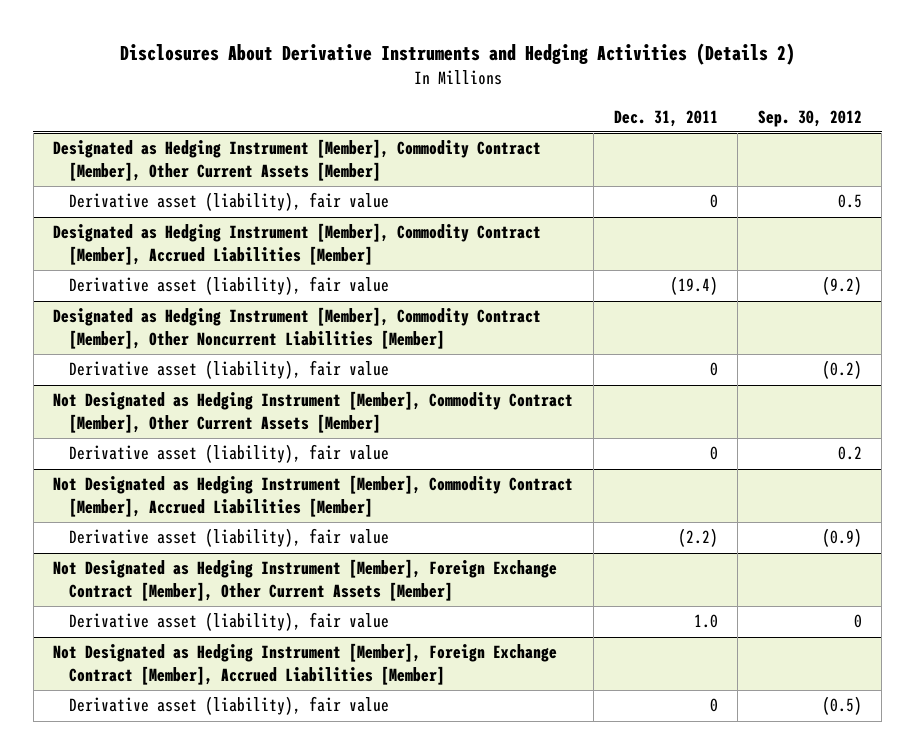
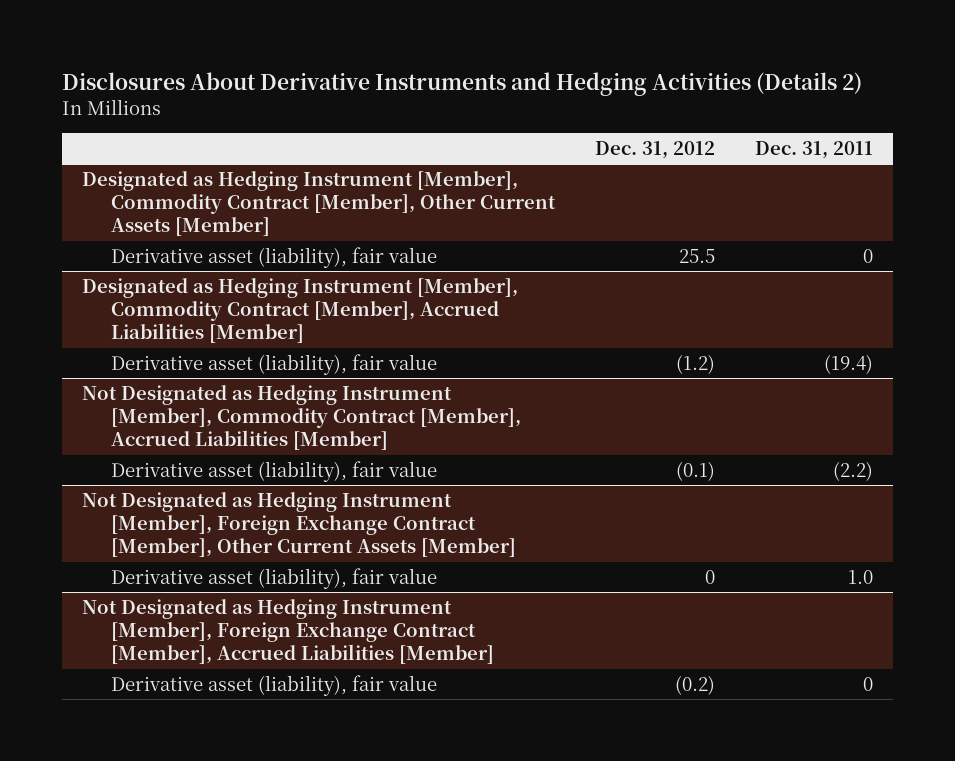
- | Dec. 31, 2011 | Sep. 30, 2012
+ | Dec. 31, 2012 | Dec. 31, 2011
- Designated as Hedging Instrument [Member], Commodity Contract [Member], Other Noncurrent Liabilities [Member]
- Derivative asset (liability), fair value | 0 | (0.2)
- Not Designated as Hedging Instrument [Member], Commodity Contract [Member], Other Current Assets [Member]
- Derivative asset (liability), fair value | 0 | 0.2

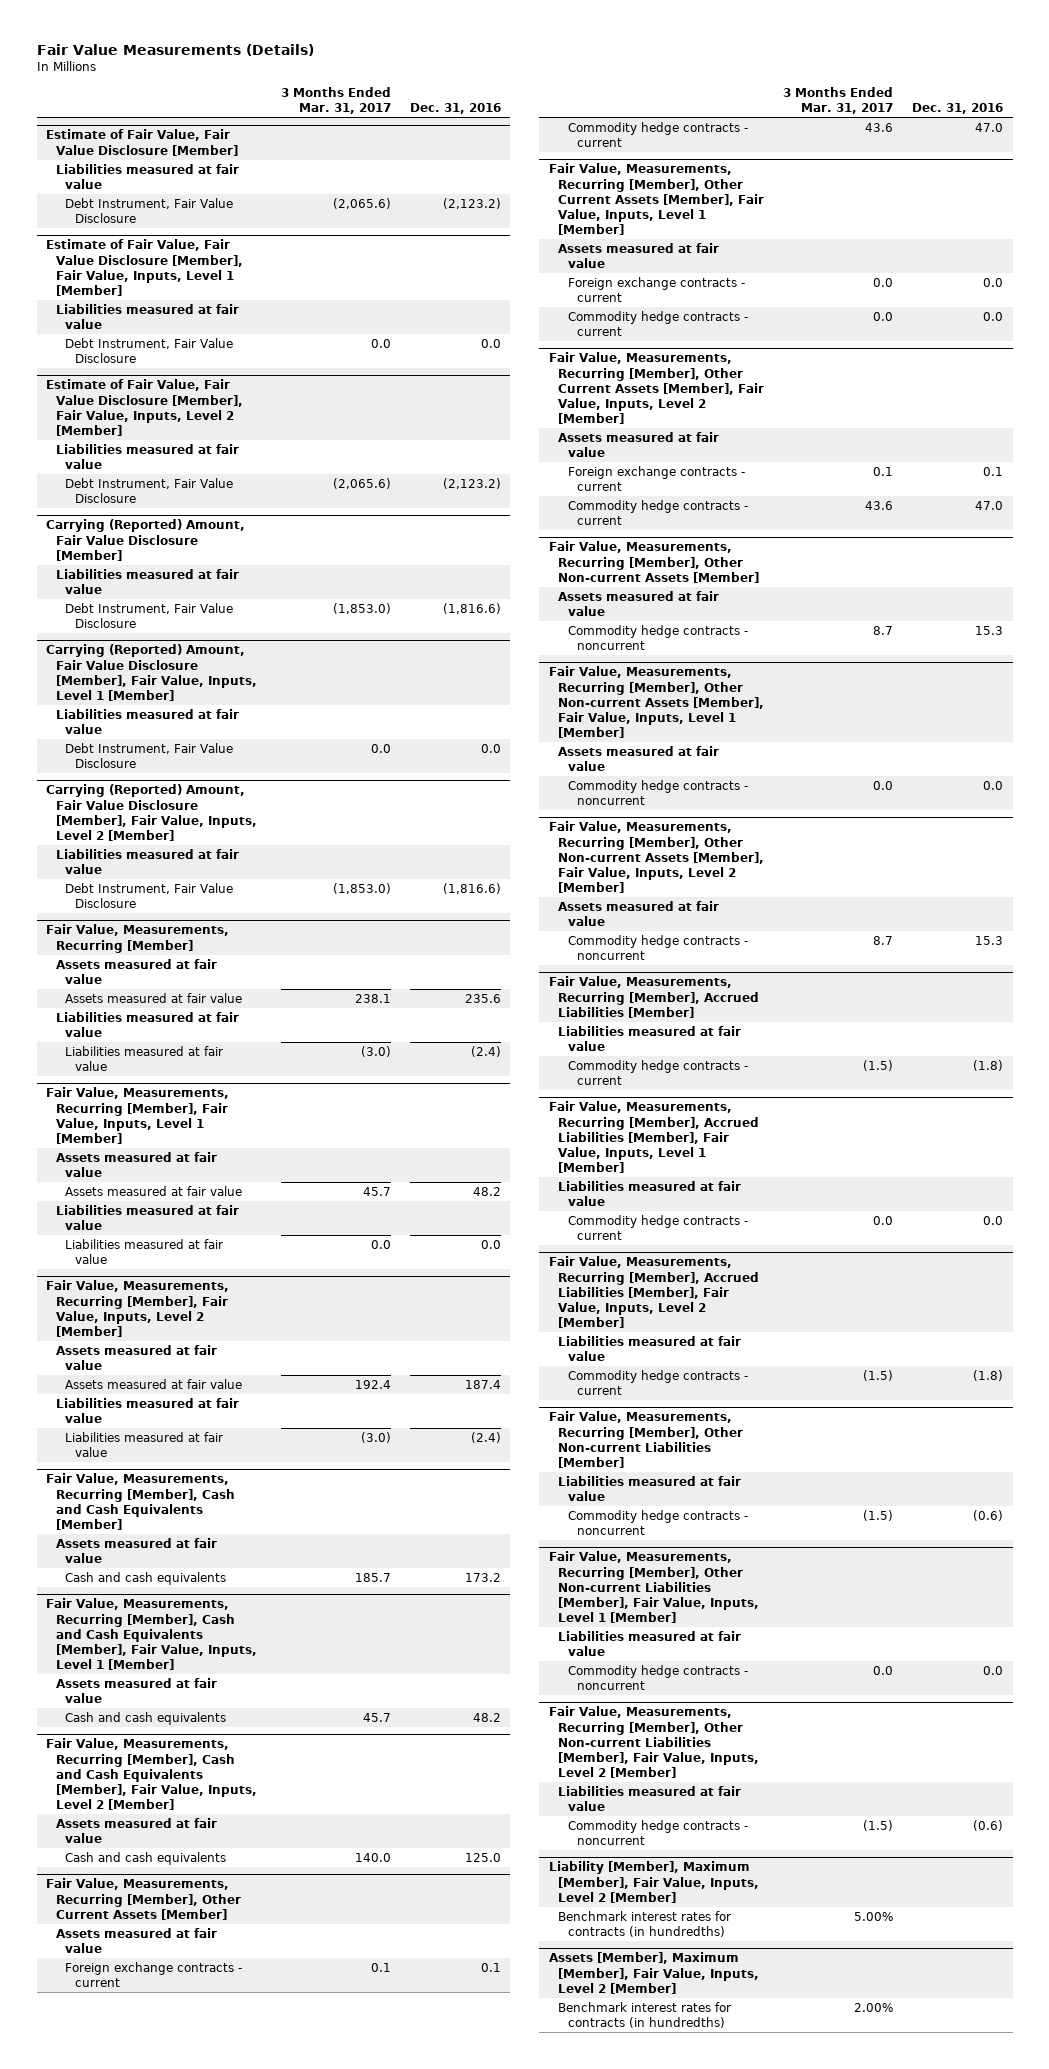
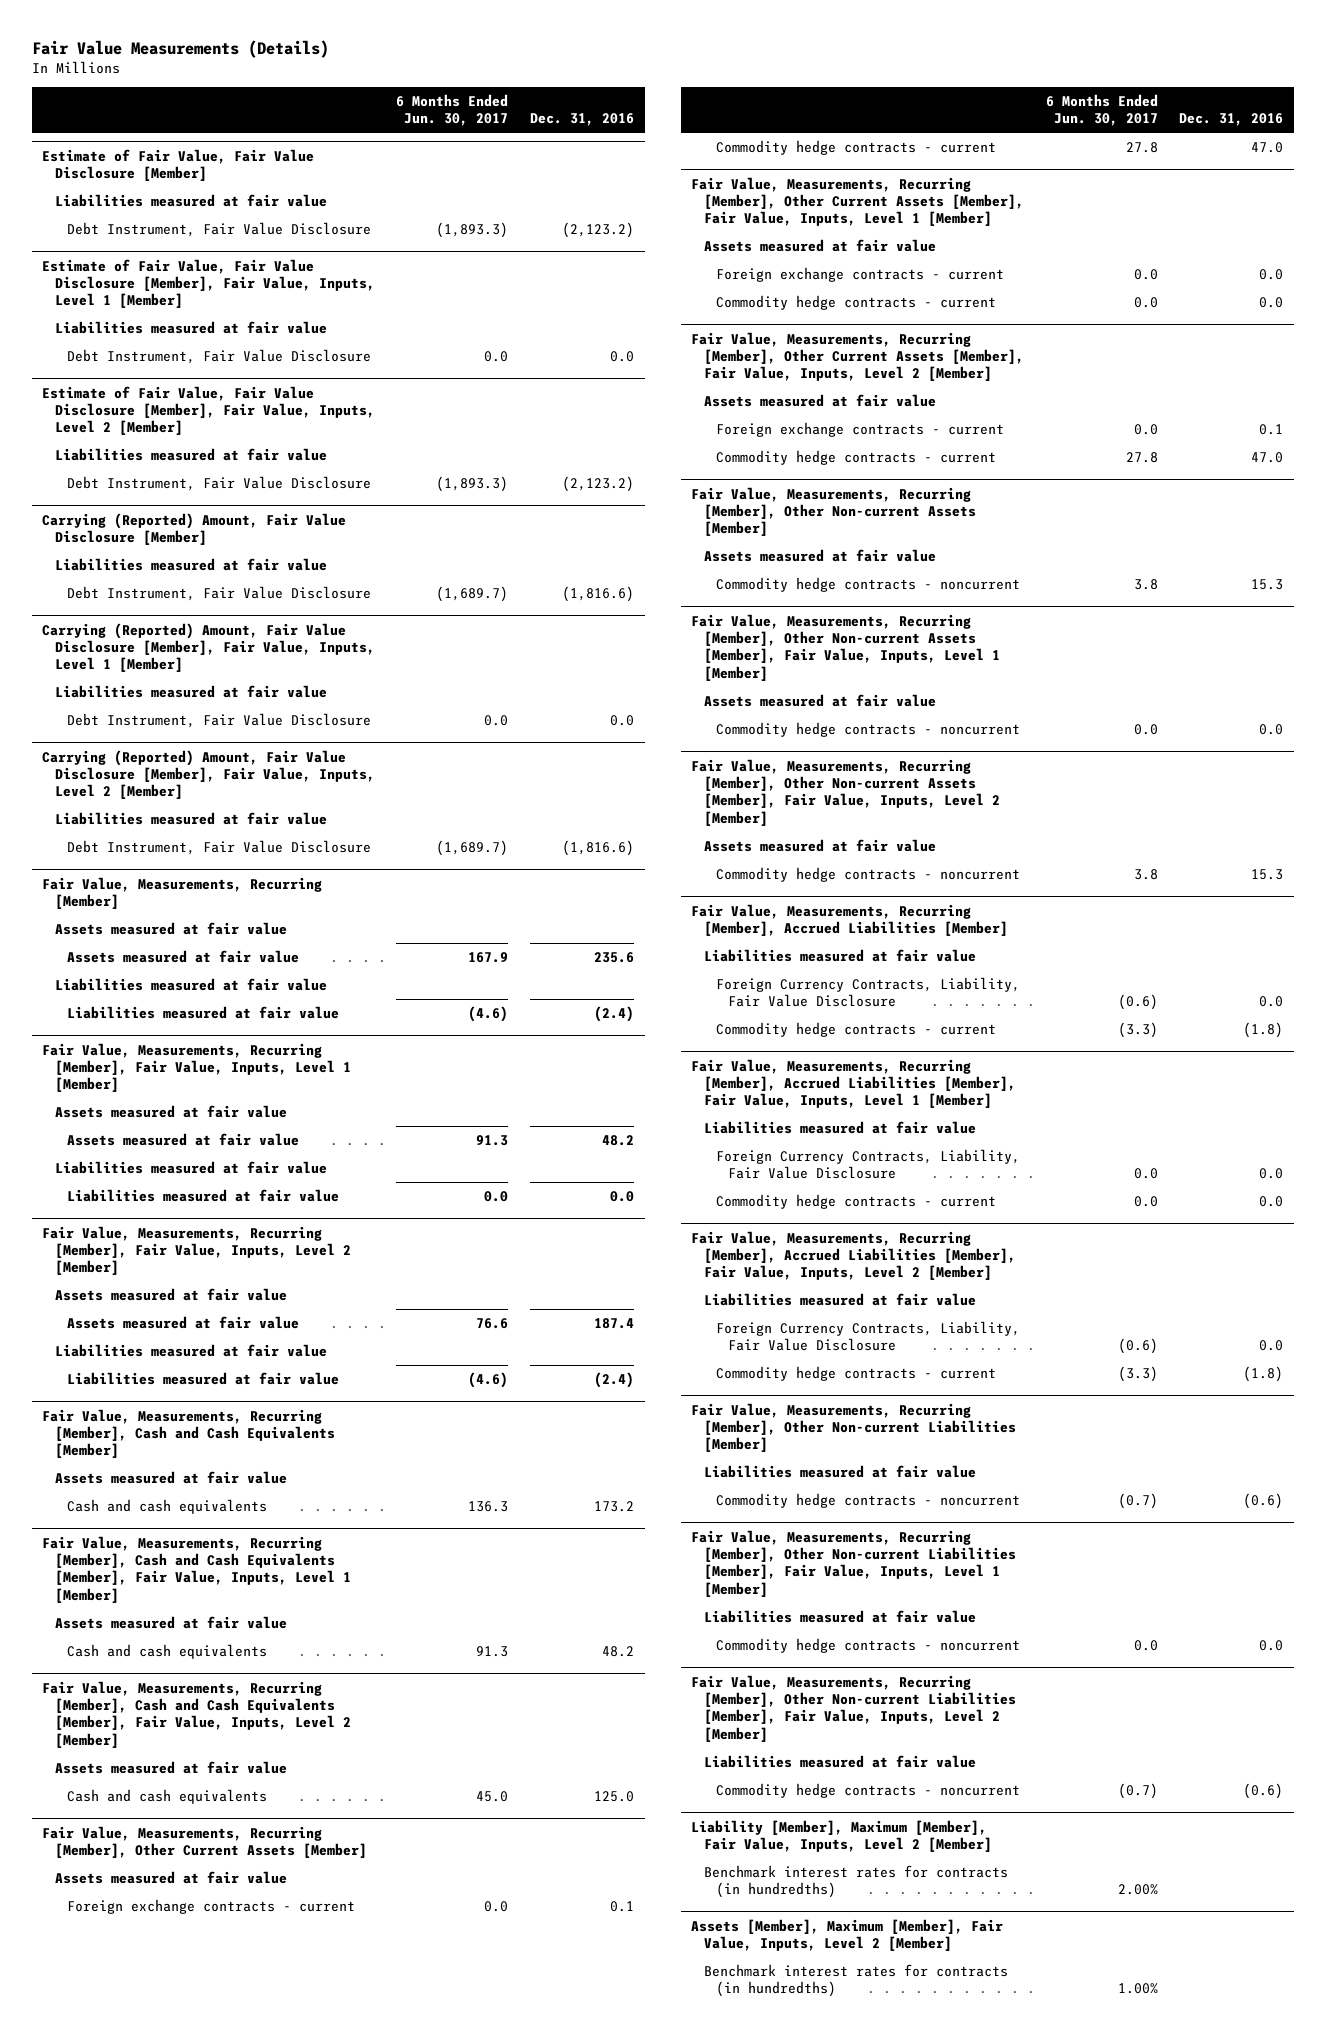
- | 3 Months Ended Mar. 31, 2017 | Dec. 31, 2016
+ | 6 Months Ended Jun. 30, 2017 | Dec. 31, 2016
@ Fair Value, Measurements, Recurring [Member], Accrued Liabilities [Member]
+ Foreign Currency Contracts, Liability, Fair Value Disclosure | (0.6) | 0.0
@ Fair Value, Measurements, Recurring [Member], Accrued Liabilities [Member], Fair Value, Inputs, Level 1 [Member]
+ Foreign Currency Contracts, Liability, Fair Value Disclosure | 0.0 | 0.0
@ Fair Value, Measurements, Recurring [Member], Accrued Liabilities [Member], Fair Value, Inputs, Level 2 [Member]
+ Foreign Currency Contracts, Liability, Fair Value Disclosure | (0.6) | 0.0

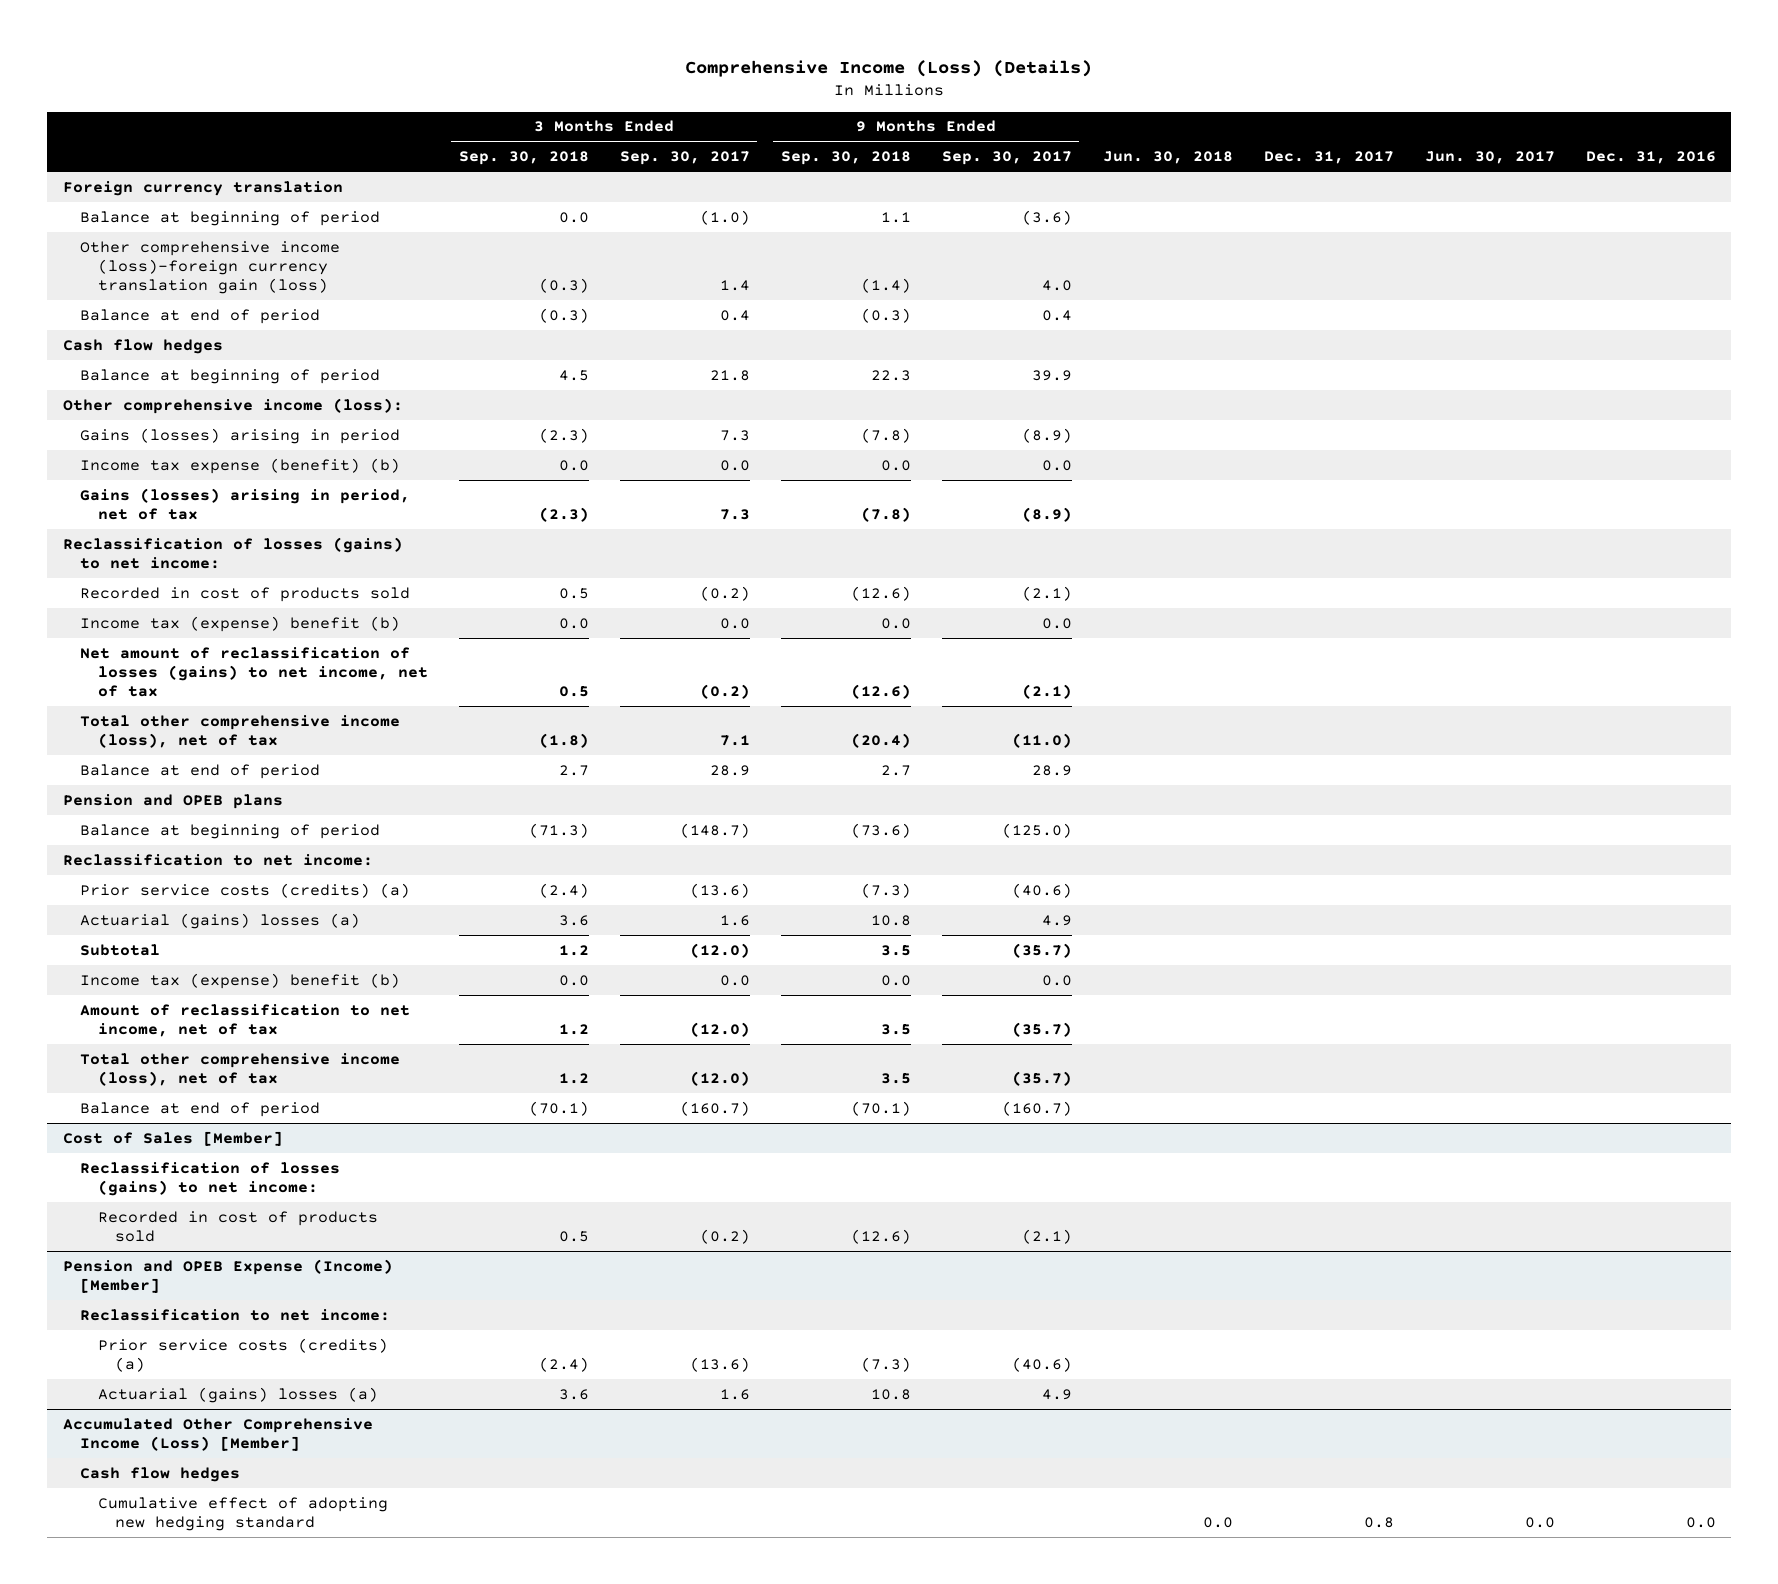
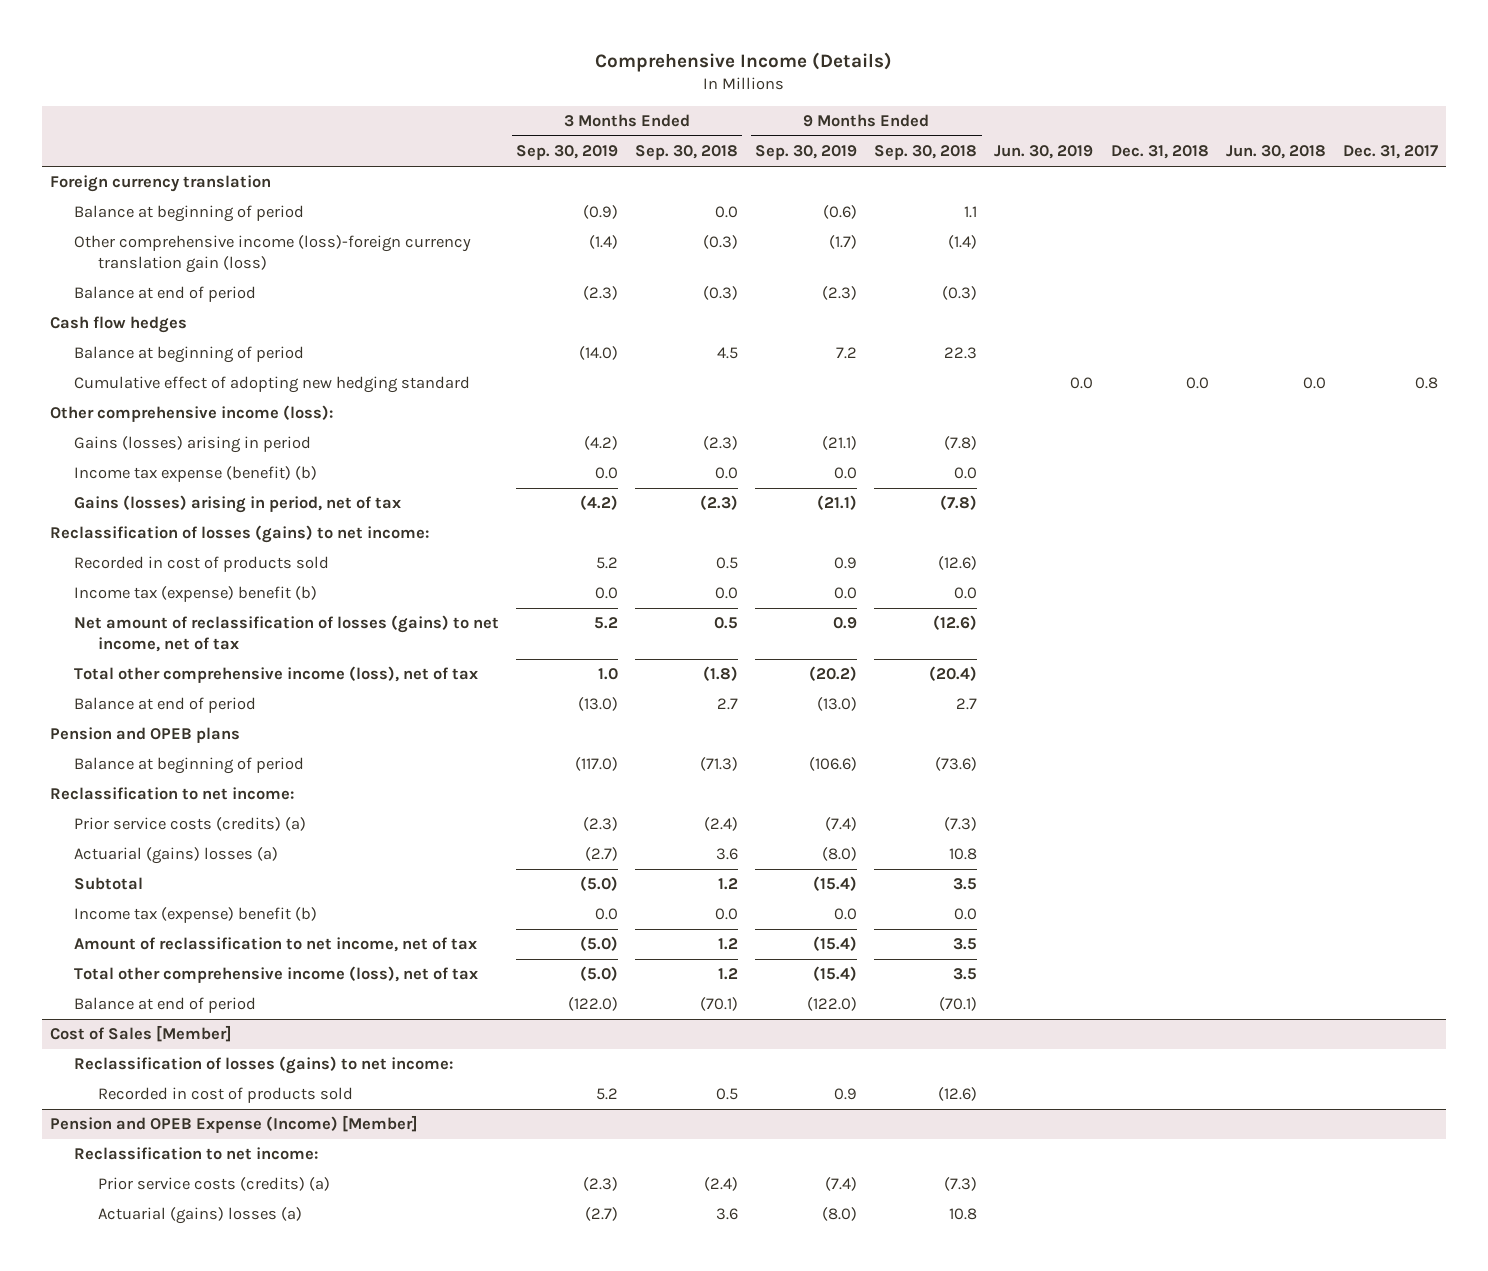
- Comprehensive Income (Loss) (Details)
+ Comprehensive Income (Details)
- | 3 Months Ended Sep. 30, 2018 | 3 Months Ended Sep. 30, 2017 | 9 Months Ended Sep. 30, 2018 | 9 Months Ended Sep. 30, 2017 | Jun. 30, 2018 | Dec. 31, 2017 | Jun. 30, 2017 | Dec. 31, 2016
+ | 3 Months Ended Sep. 30, 2019 | 3 Months Ended Sep. 30, 2018 | 9 Months Ended Sep. 30, 2019 | 9 Months Ended Sep. 30, 2018 | Jun. 30, 2019 | Dec. 31, 2018 | Jun. 30, 2018 | Dec. 31, 2017
+ Cumulative effect of adopting new hedging standard | | | | | 0.0 | 0.0 | 0.0 | 0.8
- Accumulated Other Comprehensive Income (Loss) [Member]
- Cash flow hedges
- Cumulative effect of adopting new hedging standard | | | | | 0.0 | 0.8 | 0.0 | 0.0

